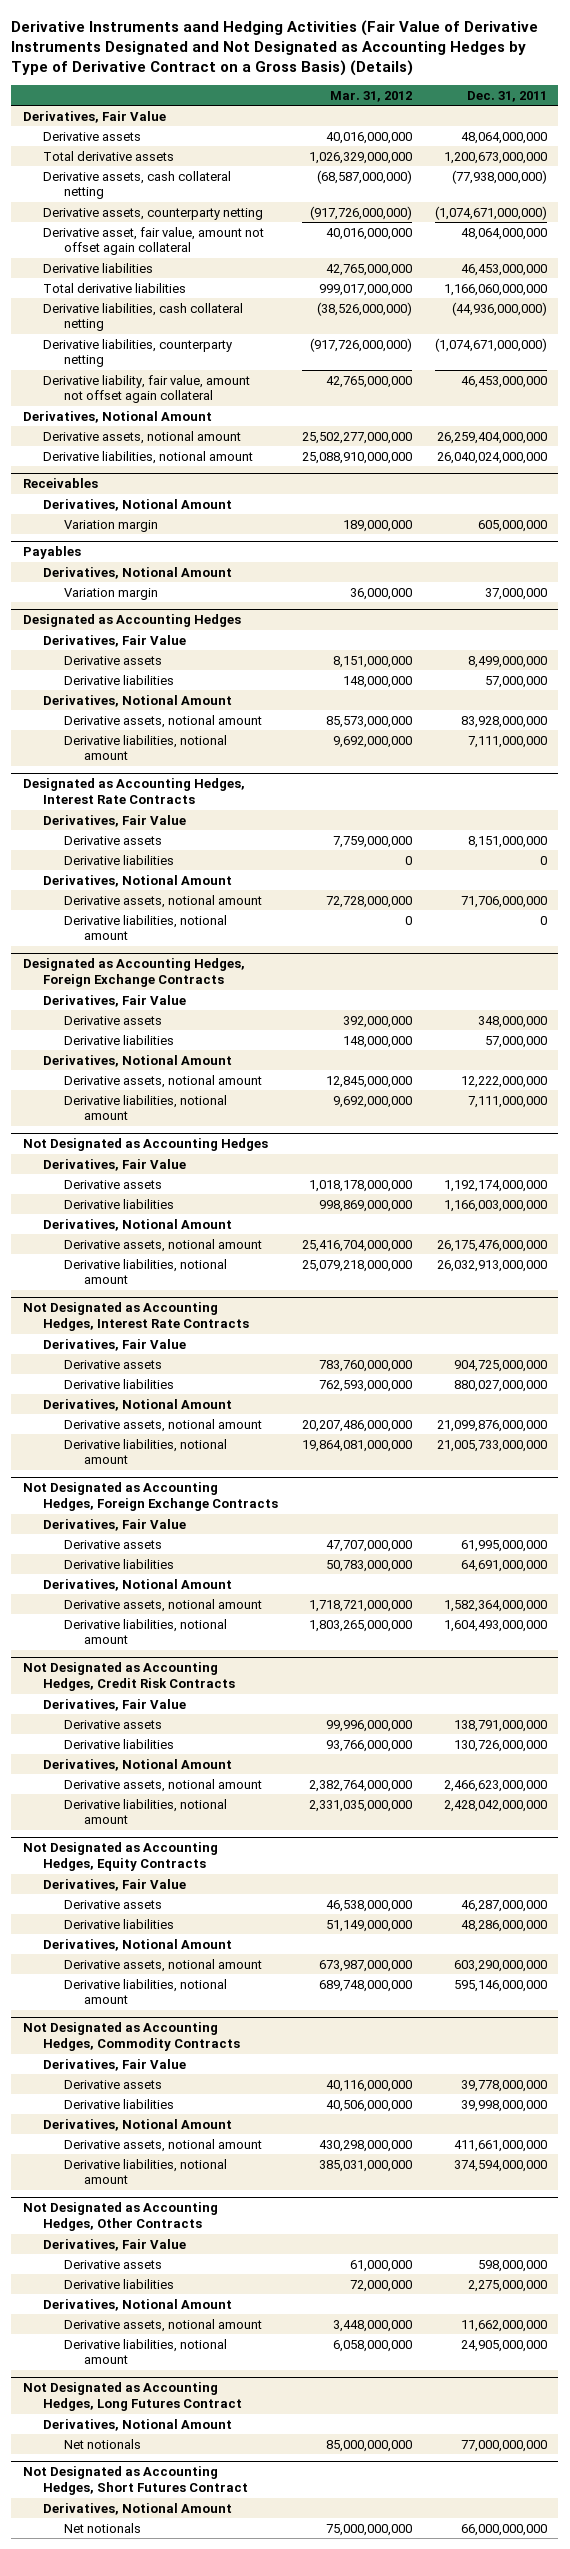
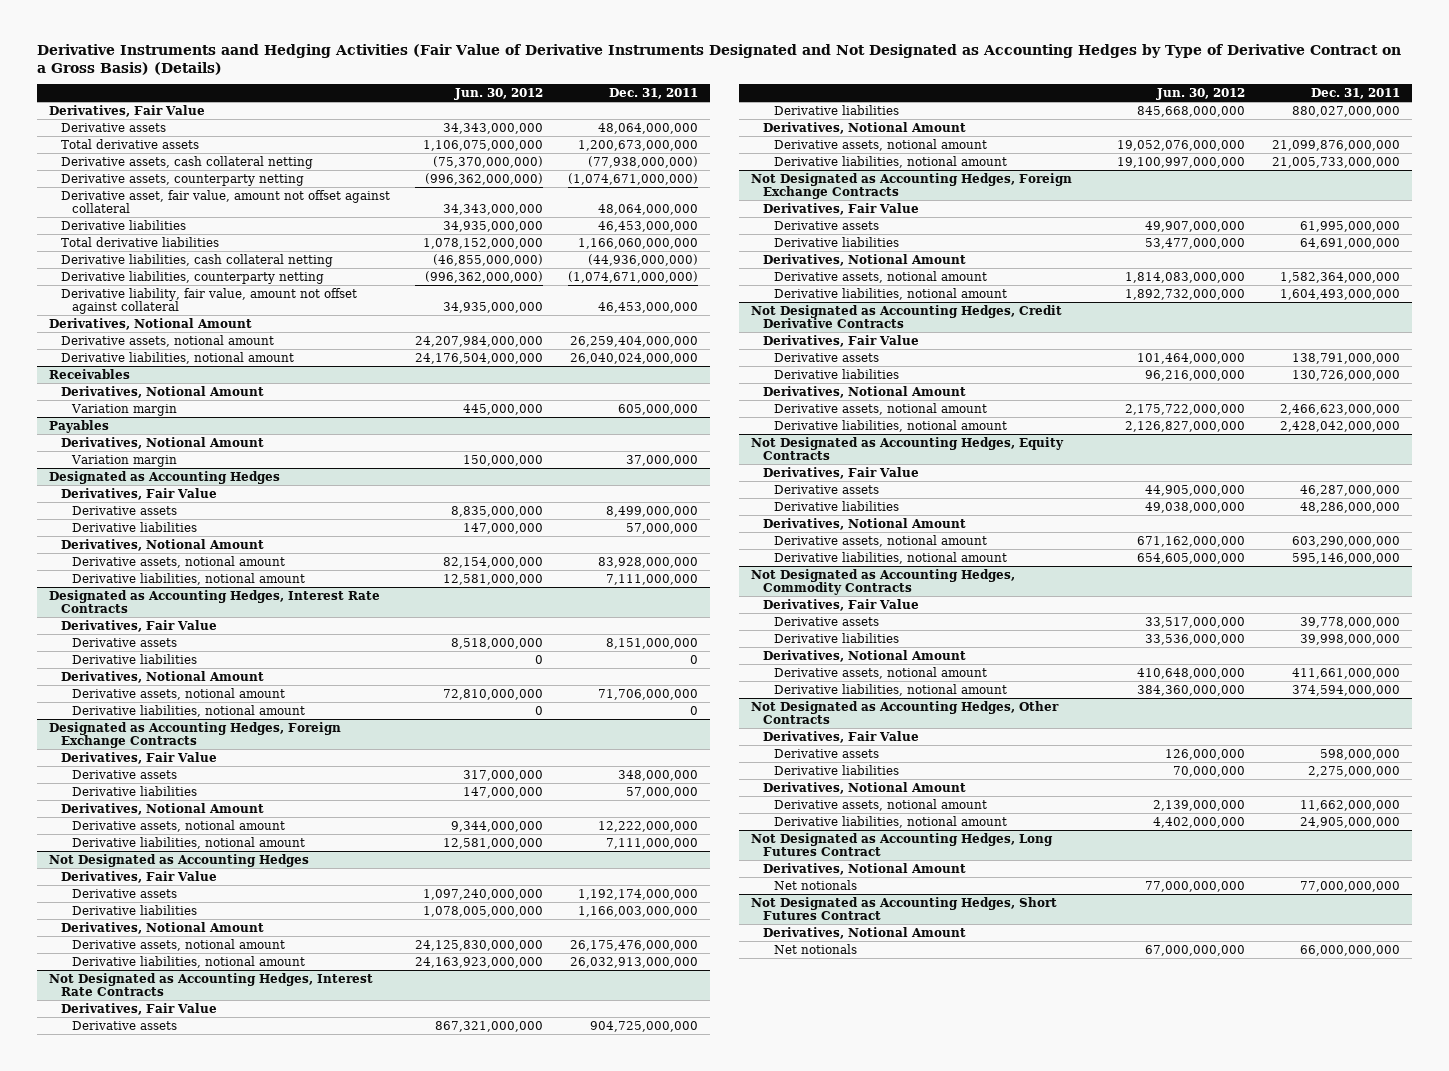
- | Mar. 31, 2012 | Dec. 31, 2011
+ | Jun. 30, 2012 | Dec. 31, 2011
- Derivative asset, fair value, amount not offset again collateral | 40,016,000,000 | 48,064,000,000
+ Derivative asset, fair value, amount not offset against collateral | 34,343,000,000 | 48,064,000,000
- Derivative liability, fair value, amount not offset again collateral | 42,765,000,000 | 46,453,000,000
+ Derivative liability, fair value, amount not offset against collateral | 34,935,000,000 | 46,453,000,000
- Not Designated as Accounting Hedges, Credit Risk Contracts
+ Not Designated as Accounting Hedges, Credit Derivative Contracts

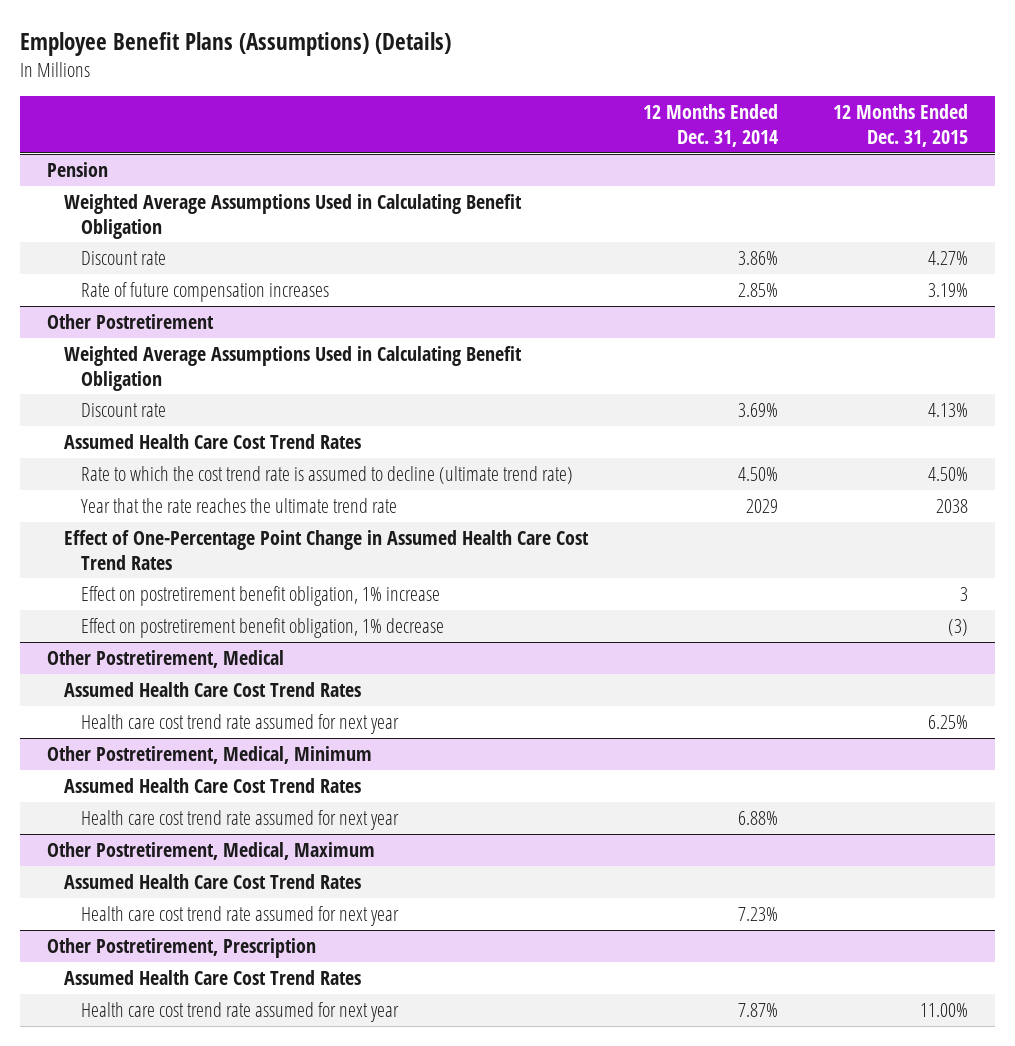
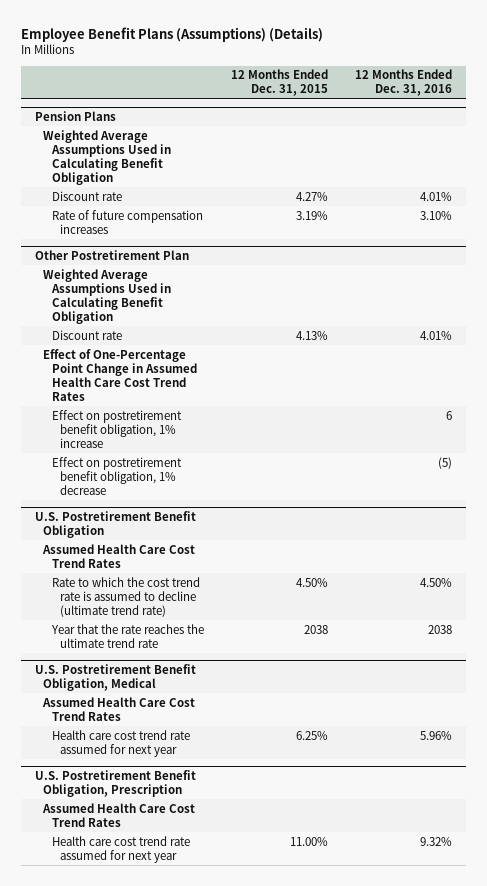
- | 12 Months Ended Dec. 31, 2014 | 12 Months Ended Dec. 31, 2015
+ | 12 Months Ended Dec. 31, 2015 | 12 Months Ended Dec. 31, 2016
- Pension
+ Pension Plans
- Other Postretirement
+ Other Postretirement Plan
+ Effect of One-Percentage Point Change in Assumed Health Care Cost Trend Rates
+ Effect on postretirement benefit obligation, 1% increase | | 6
+ Effect on postretirement benefit obligation, 1% decrease | | (5)
+ U.S. Postretirement Benefit Obligation
- Effect of One-Percentage Point Change in Assumed Health Care Cost Trend Rates
- Effect on postretirement benefit obligation, 1% increase | | 3
- Effect on postretirement benefit obligation, 1% decrease | | (3)
- Other Postretirement, Medical
+ U.S. Postretirement Benefit Obligation, Medical
- Other Postretirement, Medical, Minimum
- Assumed Health Care Cost Trend Rates
- Health care cost trend rate assumed for next year | 6.88% |
- Other Postretirement, Medical, Maximum
- Assumed Health Care Cost Trend Rates
- Health care cost trend rate assumed for next year | 7.23% |
- Other Postretirement, Prescription
+ U.S. Postretirement Benefit Obligation, Prescription

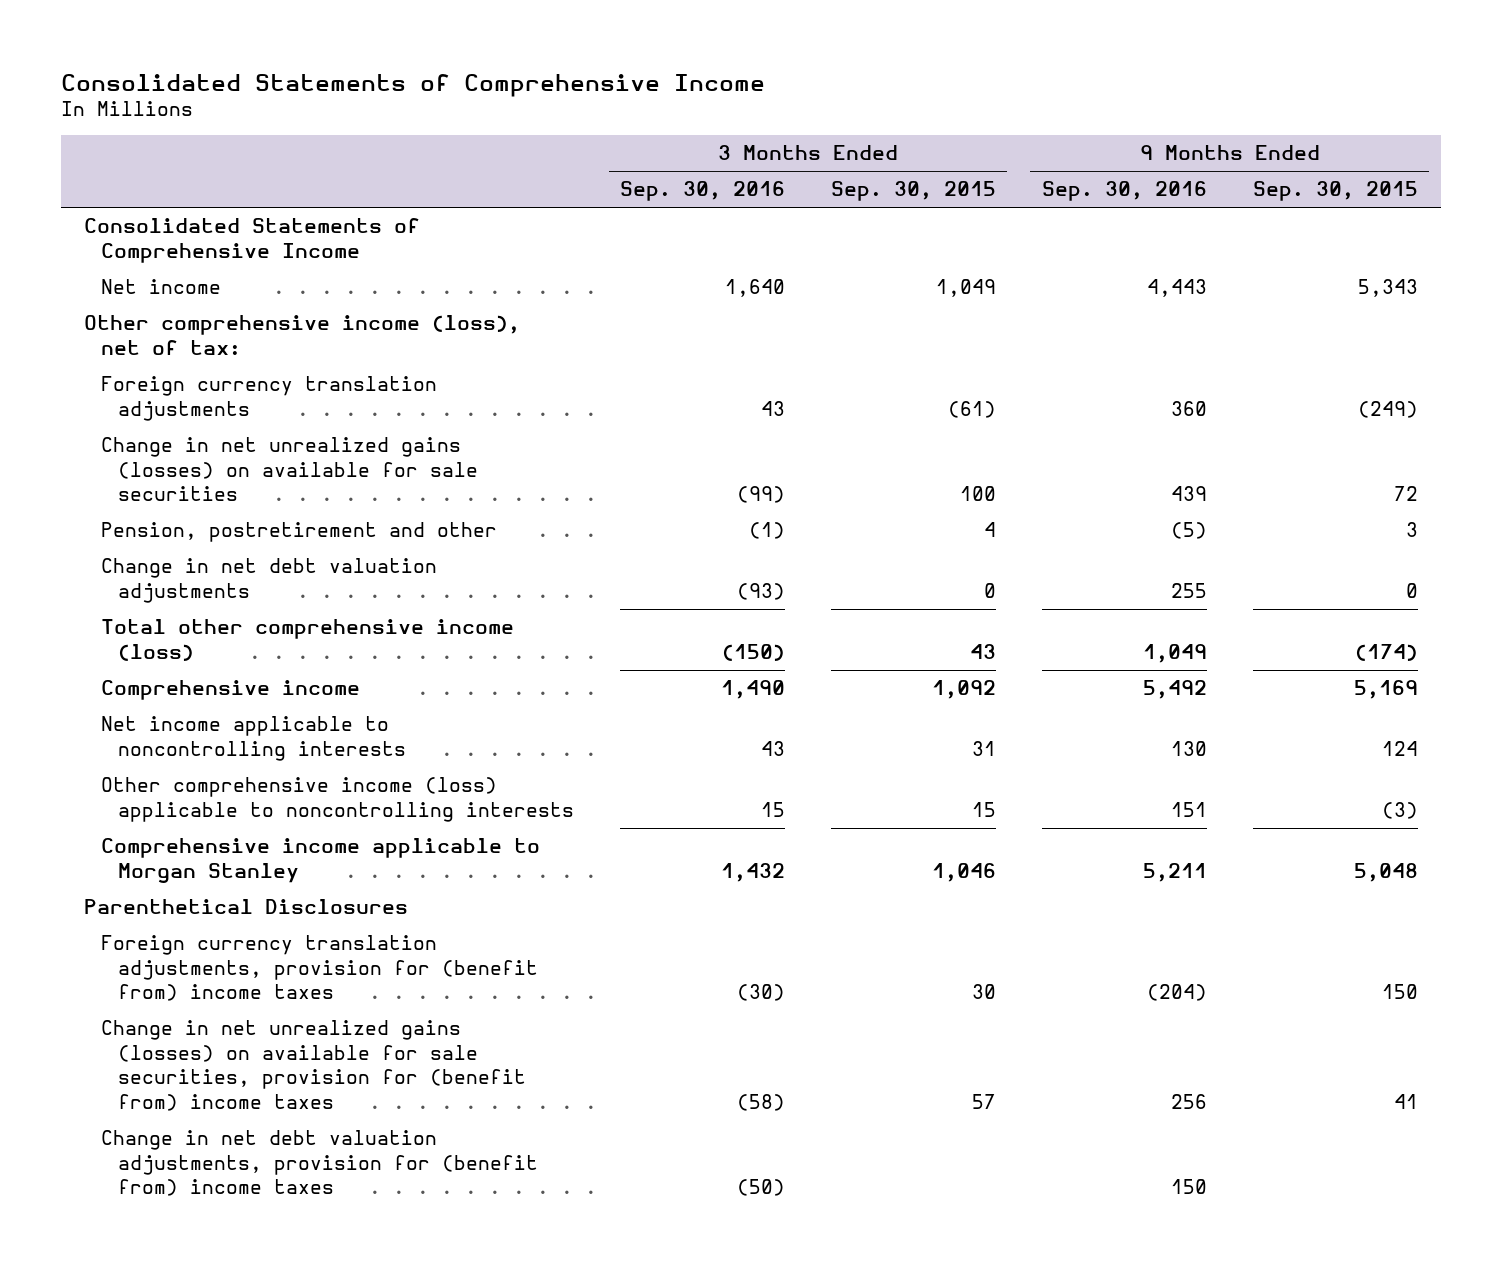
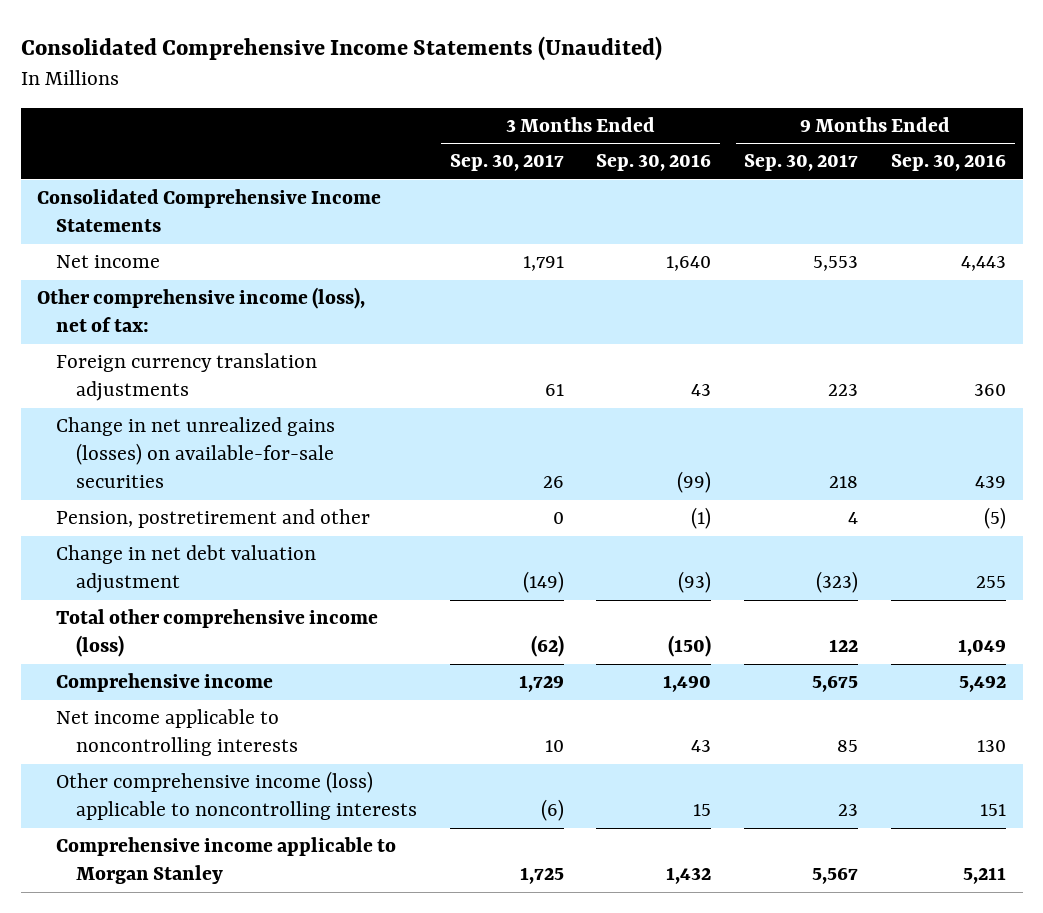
- Consolidated Statements of Comprehensive Income
+ Consolidated Comprehensive Income Statements (Unaudited)
- | 3 Months Ended Sep. 30, 2016 | 3 Months Ended Sep. 30, 2015 | 9 Months Ended Sep. 30, 2016 | 9 Months Ended Sep. 30, 2015
+ | 3 Months Ended Sep. 30, 2017 | 3 Months Ended Sep. 30, 2016 | 9 Months Ended Sep. 30, 2017 | 9 Months Ended Sep. 30, 2016
- Consolidated Statements of Comprehensive Income
+ Consolidated Comprehensive Income Statements
- Change in net unrealized gains (losses) on available for sale securities | (99) | 100 | 439 | 72
+ Change in net unrealized gains (losses) on available-for-sale securities | 26 | (99) | 218 | 439
- Change in net debt valuation adjustments | (93) | 0 | 255 | 0
+ Change in net debt valuation adjustment | (149) | (93) | (323) | 255
- Parenthetical Disclosures
- Foreign currency translation adjustments, provision for (benefit from) income taxes | (30) | 30 | (204) | 150
- Change in net unrealized gains (losses) on available for sale securities, provision for (benefit from) income taxes | (58) | 57 | 256 | 41
- Change in net debt valuation adjustments, provision for (benefit from) income taxes | (50) | | 150 |

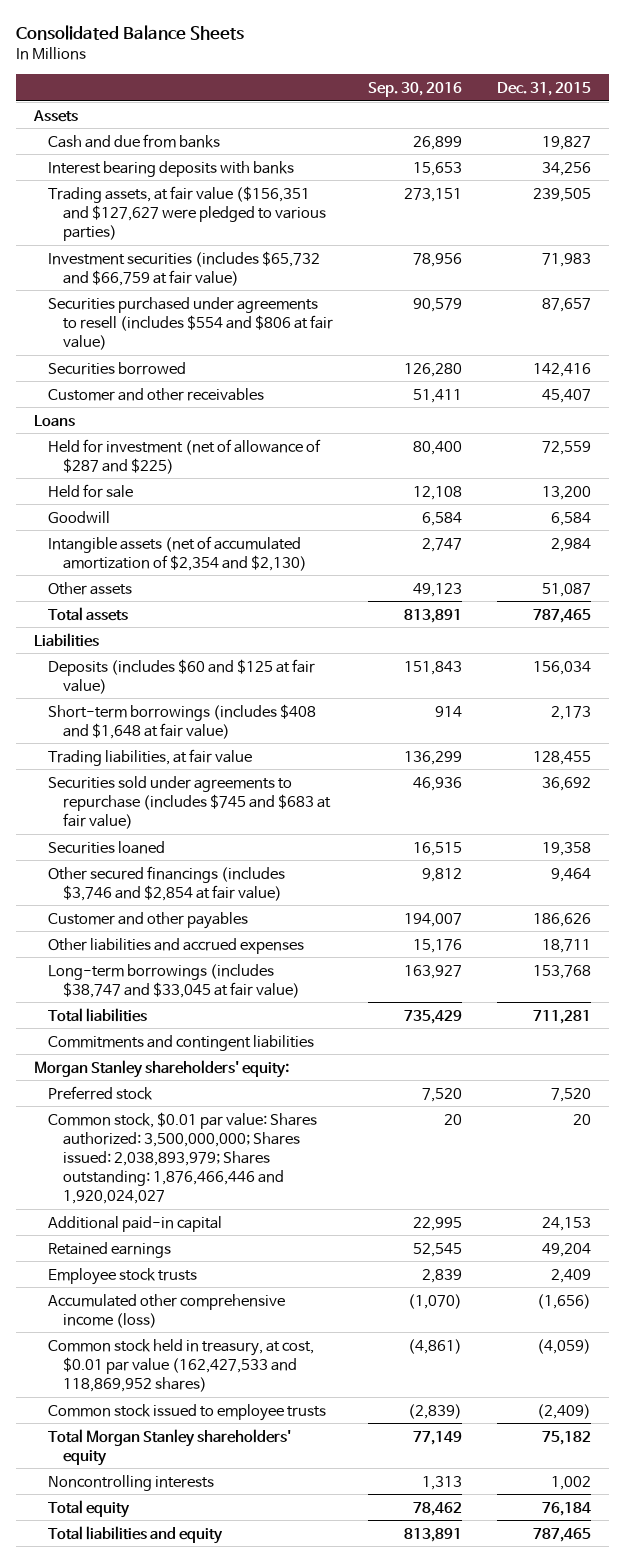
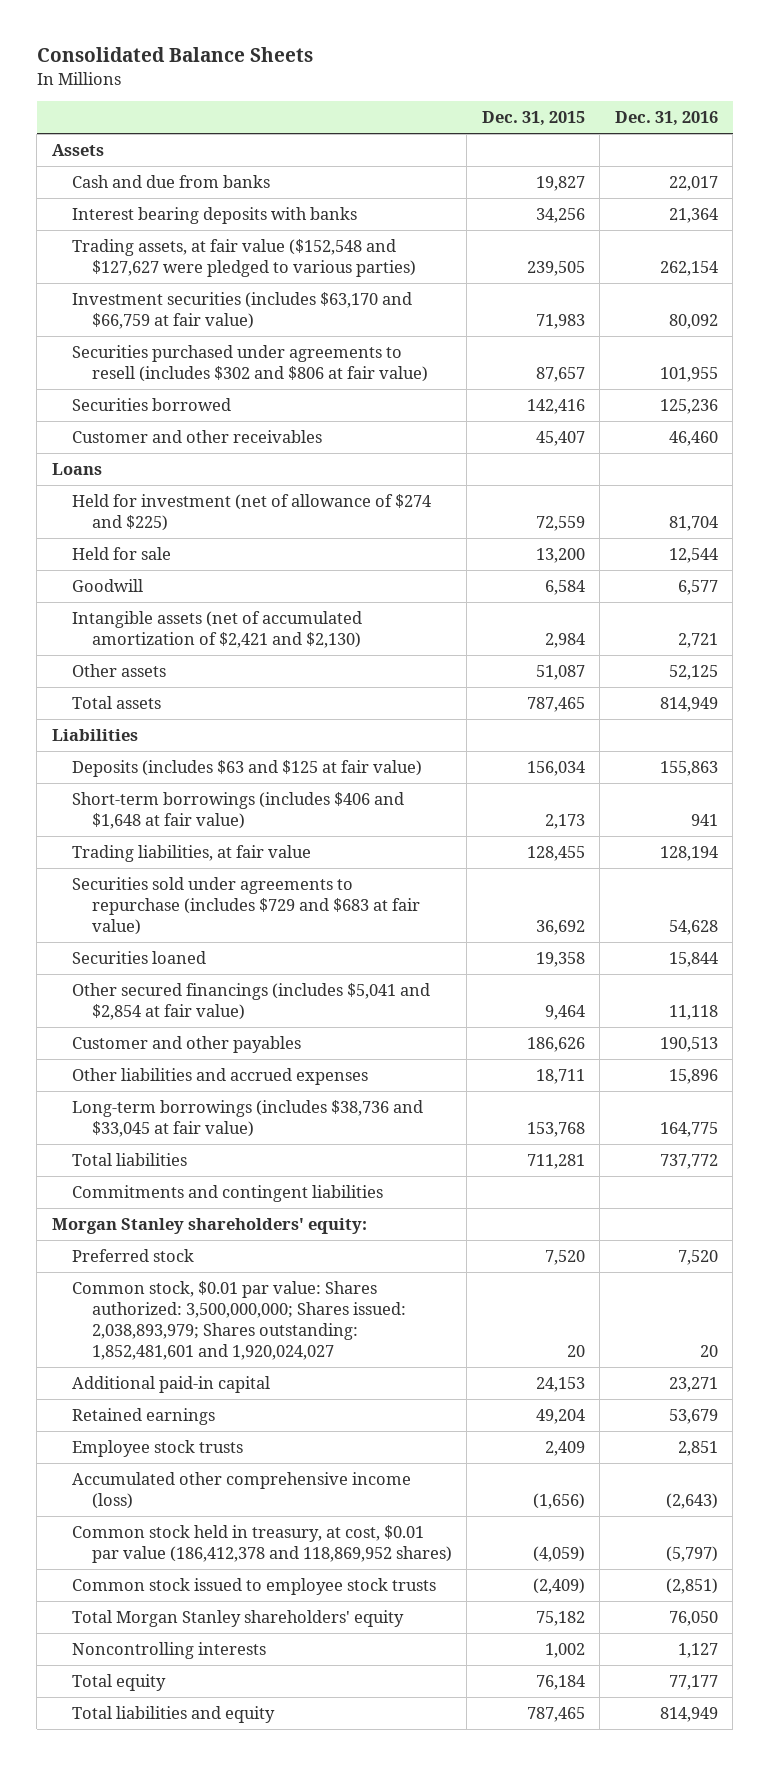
- | Sep. 30, 2016 | Dec. 31, 2015
+ | Dec. 31, 2015 | Dec. 31, 2016
- Trading assets, at fair value ($156,351 and $127,627 were pledged to various parties) | 273,151 | 239,505
- Investment securities (includes $65,732 and $66,759 at fair value) | 78,956 | 71,983
- Securities purchased under agreements to resell (includes $554 and $806 at fair value) | 90,579 | 87,657
+ Trading assets, at fair value ($152,548 and $127,627 were pledged to various parties) | 239,505 | 262,154
+ Investment securities (includes $63,170 and $66,759 at fair value) | 71,983 | 80,092
+ Securities purchased under agreements to resell (includes $302 and $806 at fair value) | 87,657 | 101,955
- Held for investment (net of allowance of $287 and $225) | 80,400 | 72,559
+ Held for investment (net of allowance of $274 and $225) | 72,559 | 81,704
- Intangible assets (net of accumulated amortization of $2,354 and $2,130) | 2,747 | 2,984
+ Intangible assets (net of accumulated amortization of $2,421 and $2,130) | 2,984 | 2,721
- Deposits (includes $60 and $125 at fair value) | 151,843 | 156,034
- Short-term borrowings (includes $408 and $1,648 at fair value) | 914 | 2,173
+ Deposits (includes $63 and $125 at fair value) | 156,034 | 155,863
+ Short-term borrowings (includes $406 and $1,648 at fair value) | 2,173 | 941
- Securities sold under agreements to repurchase (includes $745 and $683 at fair value) | 46,936 | 36,692
+ Securities sold under agreements to repurchase (includes $729 and $683 at fair value) | 36,692 | 54,628
- Other secured financings (includes $3,746 and $2,854 at fair value) | 9,812 | 9,464
+ Other secured financings (includes $5,041 and $2,854 at fair value) | 9,464 | 11,118
- Long-term borrowings (includes $38,747 and $33,045 at fair value) | 163,927 | 153,768
+ Long-term borrowings (includes $38,736 and $33,045 at fair value) | 153,768 | 164,775
- Common stock, $0.01 par value: Shares authorized: 3,500,000,000; Shares issued: 2,038,893,979; Shares outstanding: 1,876,466,446 and 1,920,024,027 | 20 | 20
+ Common stock, $0.01 par value: Shares authorized: 3,500,000,000; Shares issued: 2,038,893,979; Shares outstanding: 1,852,481,601 and 1,920,024,027 | 20 | 20
- Common stock held in treasury, at cost, $0.01 par value (162,427,533 and 118,869,952 shares) | (4,861) | (4,059)
- Common stock issued to employee trusts | (2,839) | (2,409)
+ Common stock held in treasury, at cost, $0.01 par value (186,412,378 and 118,869,952 shares) | (4,059) | (5,797)
+ Common stock issued to employee stock trusts | (2,409) | (2,851)

